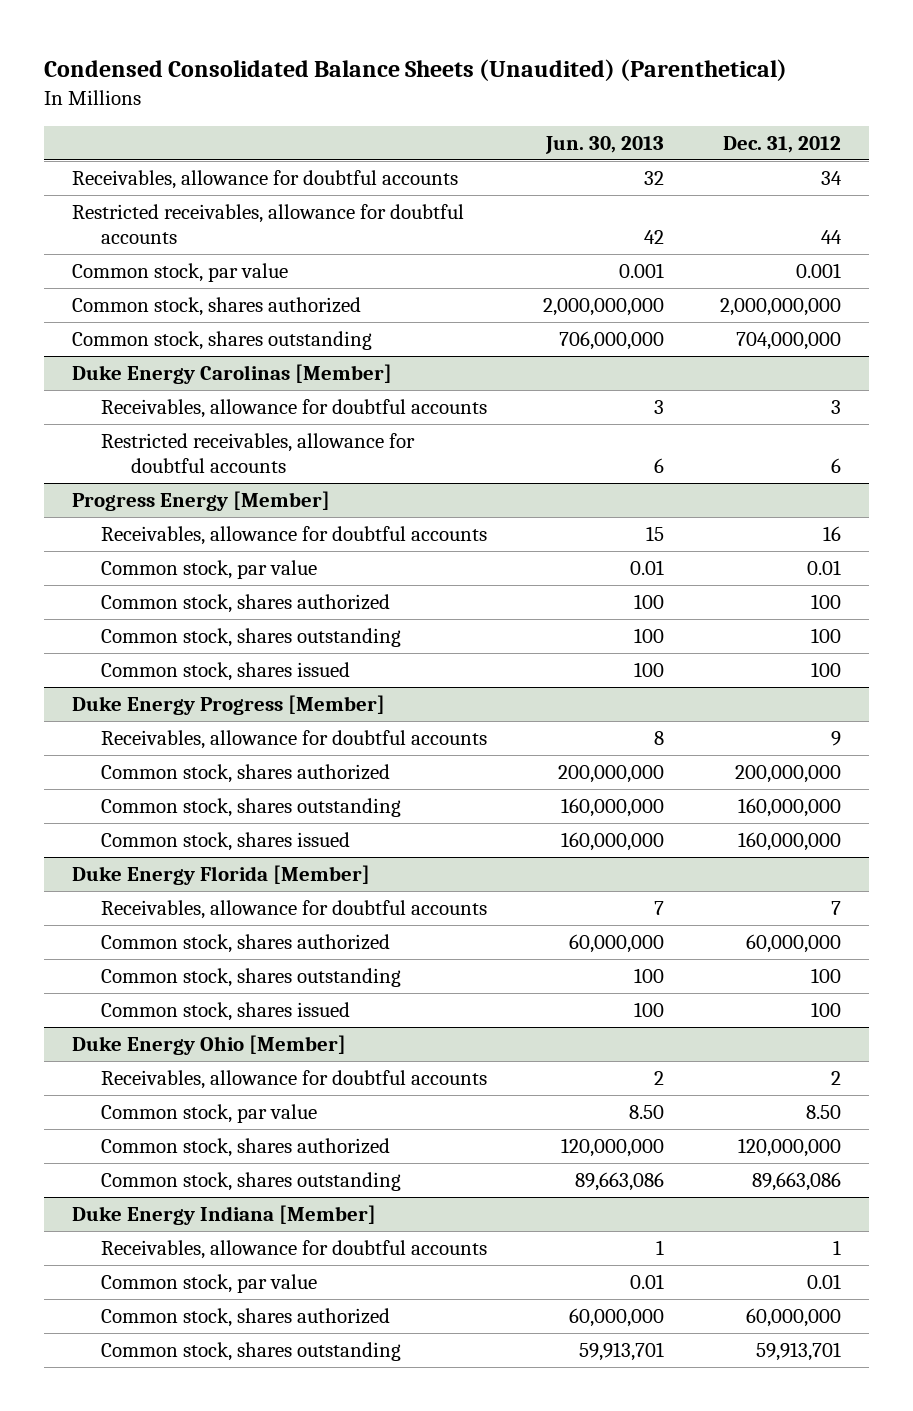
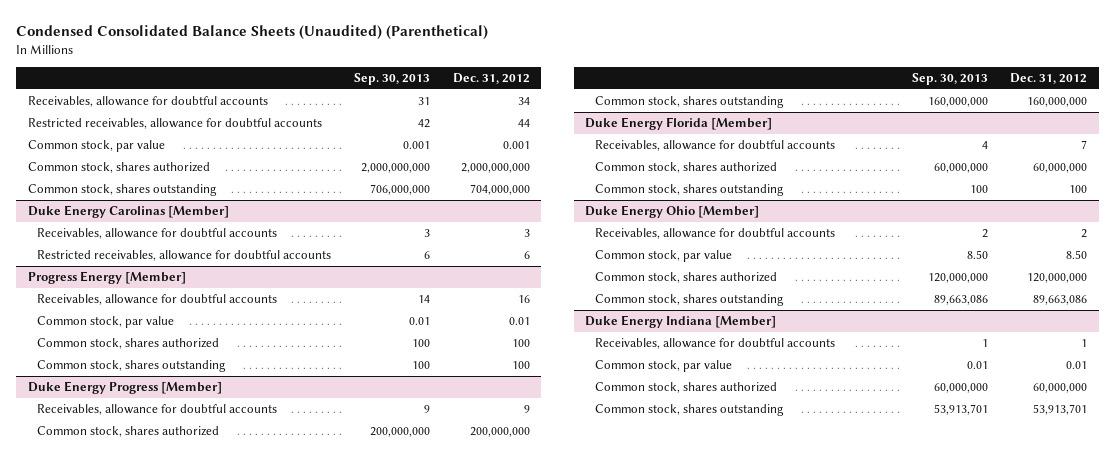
- | Jun. 30, 2013 | Dec. 31, 2012
+ | Sep. 30, 2013 | Dec. 31, 2012
@ Progress Energy [Member]
- Common stock, shares issued | 100 | 100
@ Duke Energy Progress [Member]
- Common stock, shares issued | 160,000,000 | 160,000,000
@ Duke Energy Florida [Member]
- Common stock, shares issued | 100 | 100
@ Duke Energy Indiana [Member]
- Common stock, shares outstanding | 59,913,701 | 59,913,701
+ Common stock, shares outstanding | 53,913,701 | 53,913,701

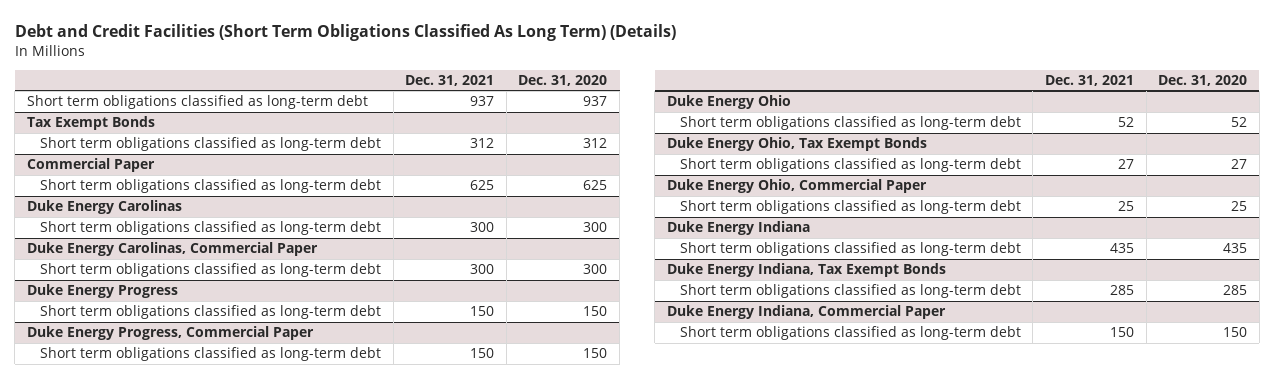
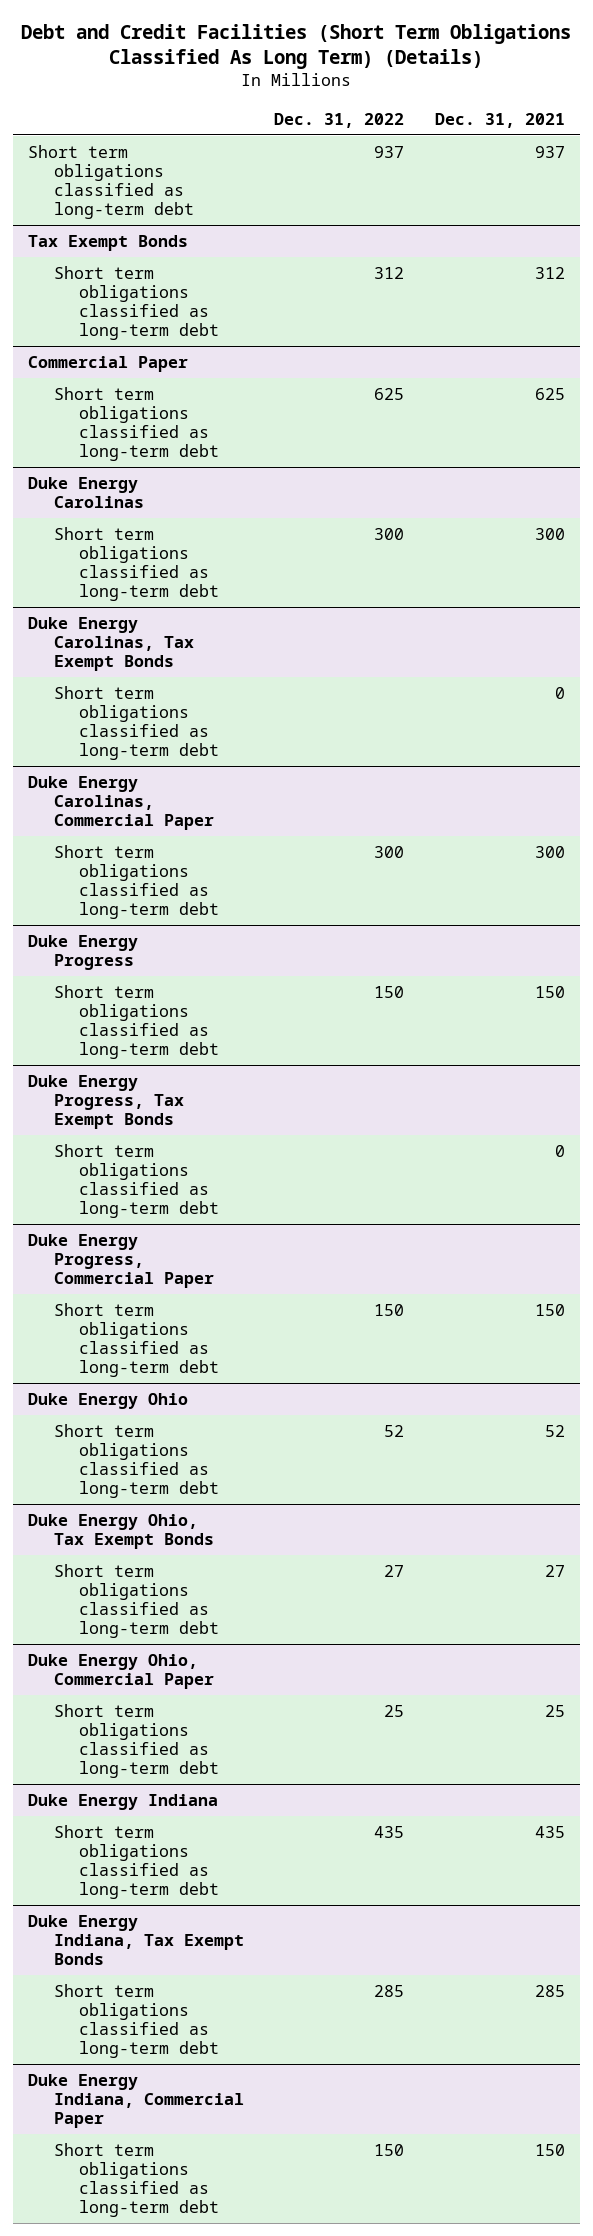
- | Dec. 31, 2021 | Dec. 31, 2020
+ | Dec. 31, 2022 | Dec. 31, 2021
+ Duke Energy Carolinas, Tax Exempt Bonds
+ Short term obligations classified as long-term debt | | 0
+ Duke Energy Progress, Tax Exempt Bonds
+ Short term obligations classified as long-term debt | | 0

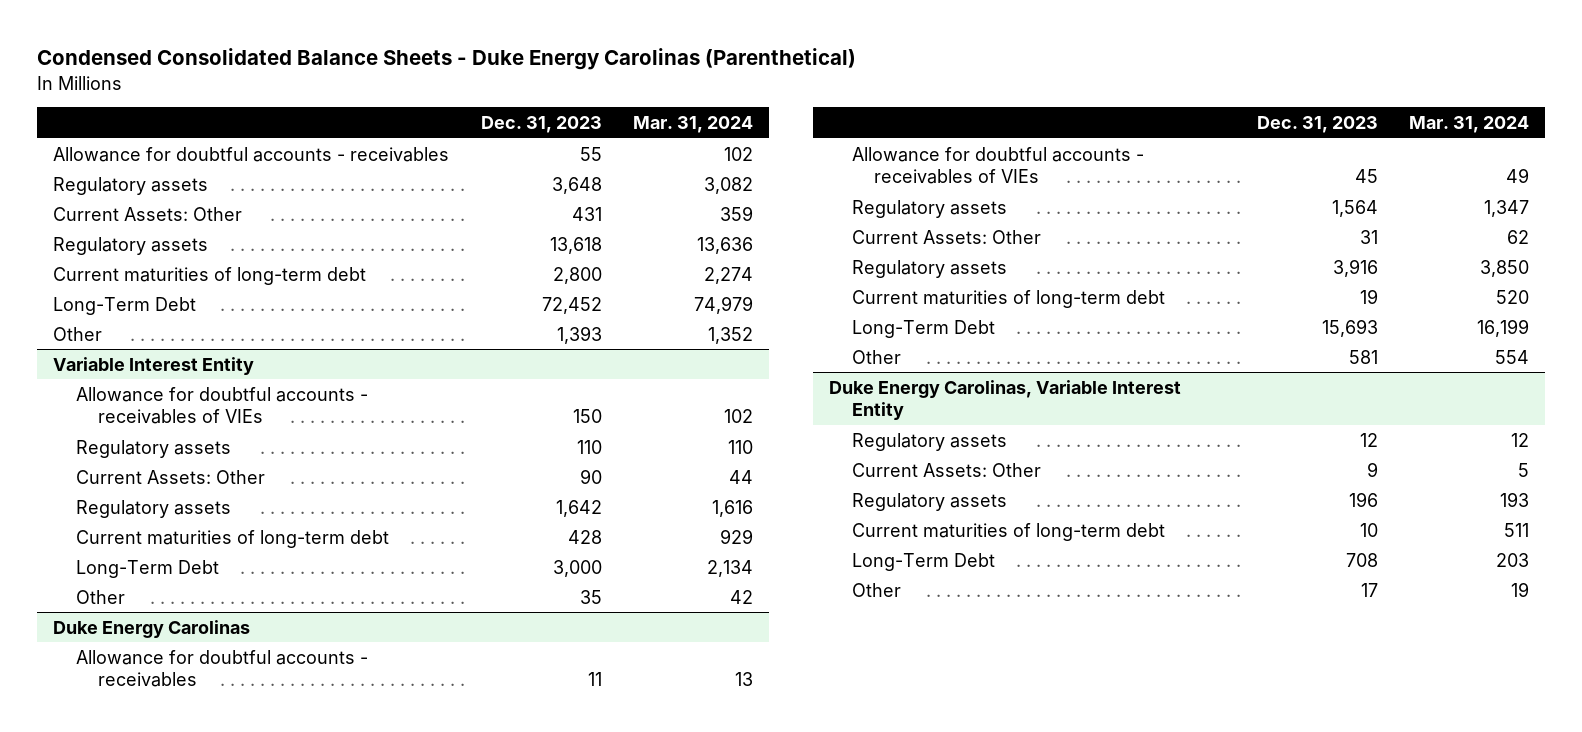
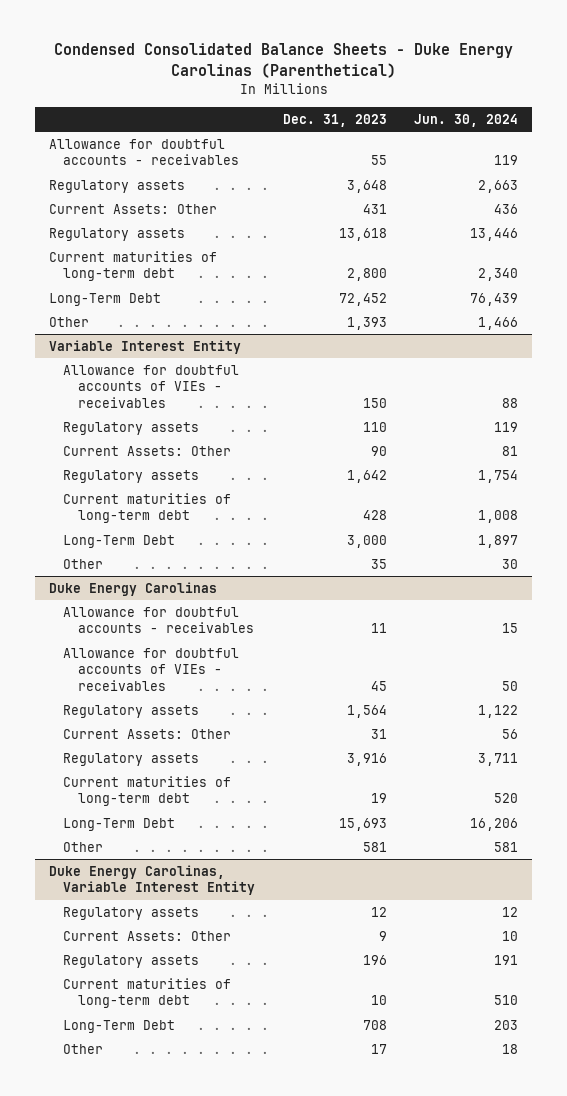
- | Dec. 31, 2023 | Mar. 31, 2024
+ | Dec. 31, 2023 | Jun. 30, 2024
@ Variable Interest Entity
- Allowance for doubtful accounts - receivables of VIEs | 150 | 102
+ Allowance for doubtful accounts of VIEs - receivables | 150 | 88
@ Duke Energy Carolinas
- Allowance for doubtful accounts - receivables of VIEs | 45 | 49
+ Allowance for doubtful accounts of VIEs - receivables | 45 | 50

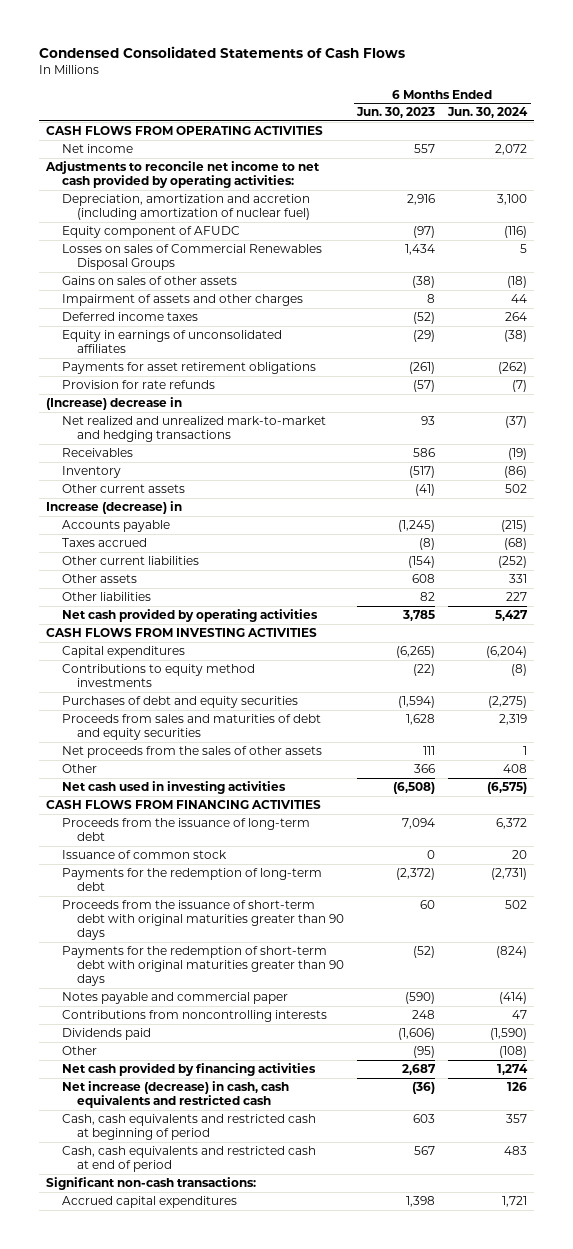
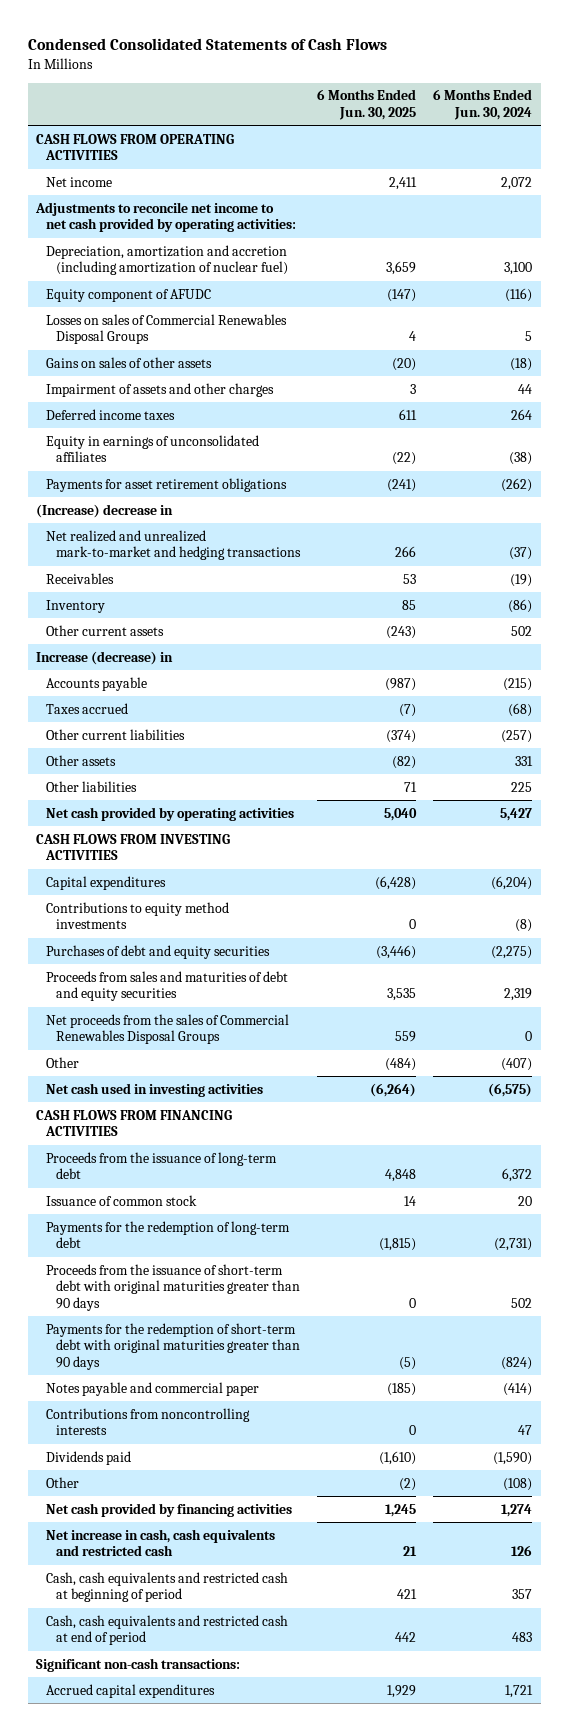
- | 6 Months Ended Jun. 30, 2023 | 6 Months Ended Jun. 30, 2024
+ | 6 Months Ended Jun. 30, 2025 | 6 Months Ended Jun. 30, 2024
- Provision for rate refunds | (57) | (7)
- Other current liabilities | (154) | (252)
+ Other current liabilities | (374) | (257)
- Other liabilities | 82 | 227
+ Other liabilities | 71 | 225
- Net proceeds from the sales of other assets | 111 | 1
- Other | 366 | 408
+ Net proceeds from the sales of Commercial Renewables Disposal Groups | 559 | 0
+ Other | (484) | (407)
- Net increase (decrease) in cash, cash equivalents and restricted cash | (36) | 126
+ Net increase in cash, cash equivalents and restricted cash | 21 | 126

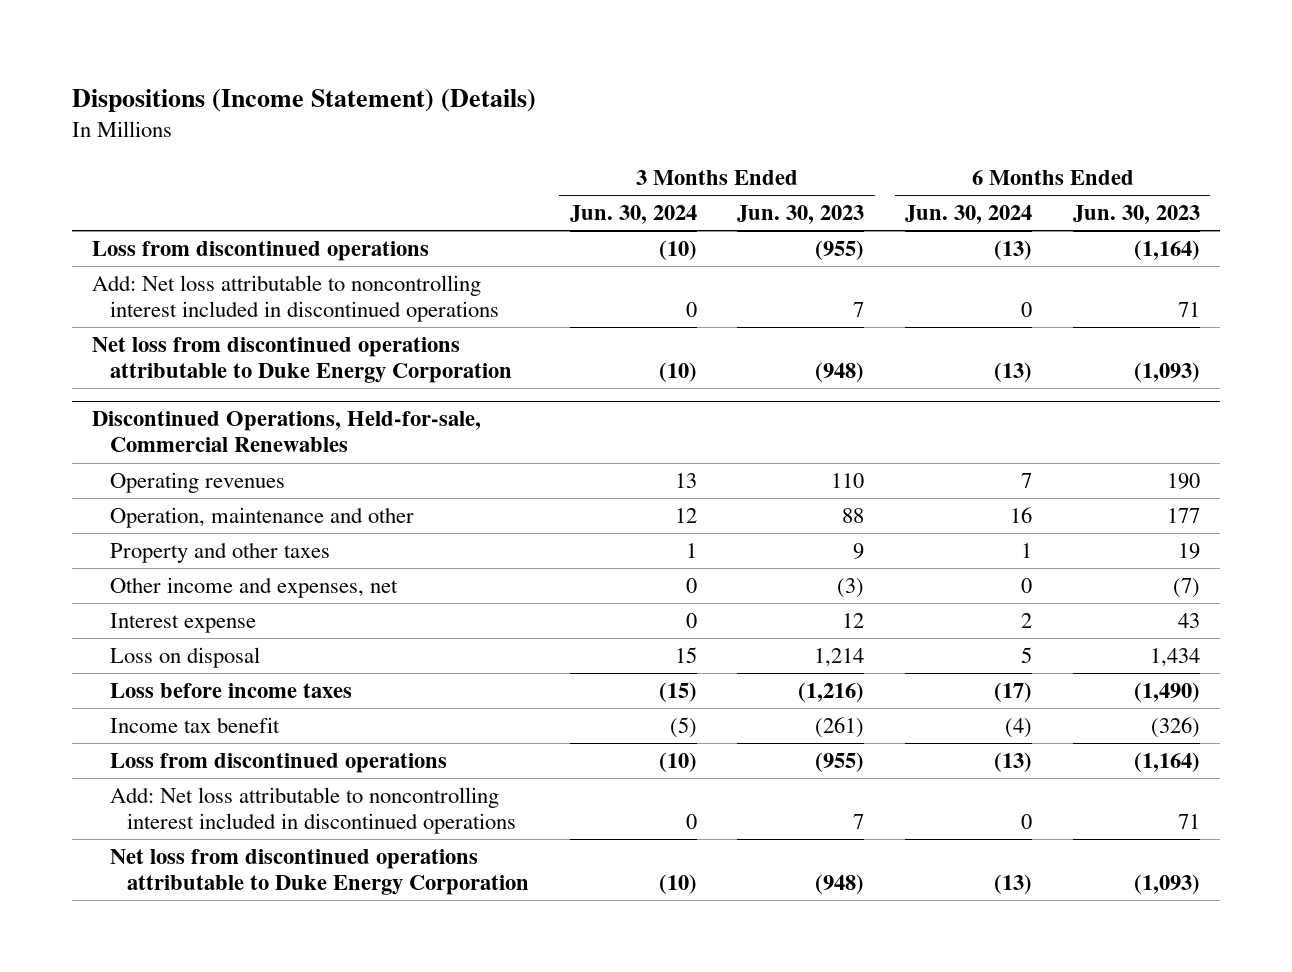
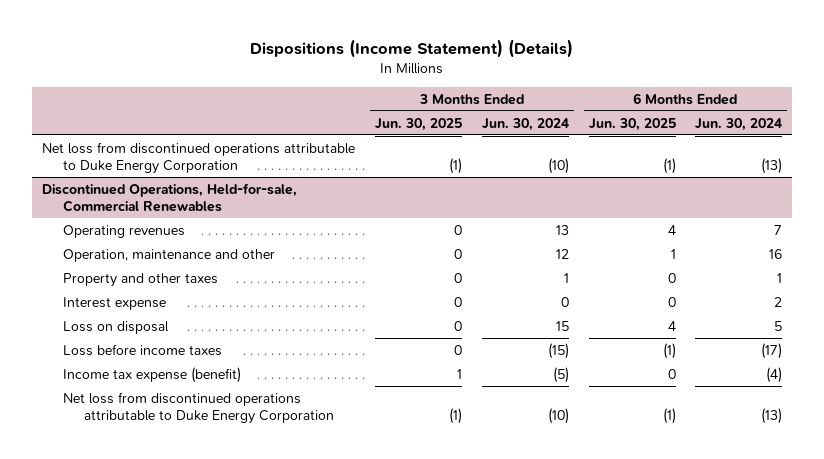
- | 3 Months Ended Jun. 30, 2024 | 3 Months Ended Jun. 30, 2023 | 6 Months Ended Jun. 30, 2024 | 6 Months Ended Jun. 30, 2023
+ | 3 Months Ended Jun. 30, 2025 | 3 Months Ended Jun. 30, 2024 | 6 Months Ended Jun. 30, 2025 | 6 Months Ended Jun. 30, 2024
- Loss from discontinued operations | (10) | (955) | (13) | (1,164)
- Add: Net loss attributable to noncontrolling interest included in discontinued operations | 0 | 7 | 0 | 71
@ Discontinued Operations, Held-for-sale, Commercial Renewables
- Other income and expenses, net | 0 | (3) | 0 | (7)
- Income tax benefit | (5) | (261) | (4) | (326)
- Loss from discontinued operations | (10) | (955) | (13) | (1,164)
- Add: Net loss attributable to noncontrolling interest included in discontinued operations | 0 | 7 | 0 | 71
+ Income tax expense (benefit) | 1 | (5) | 0 | (4)

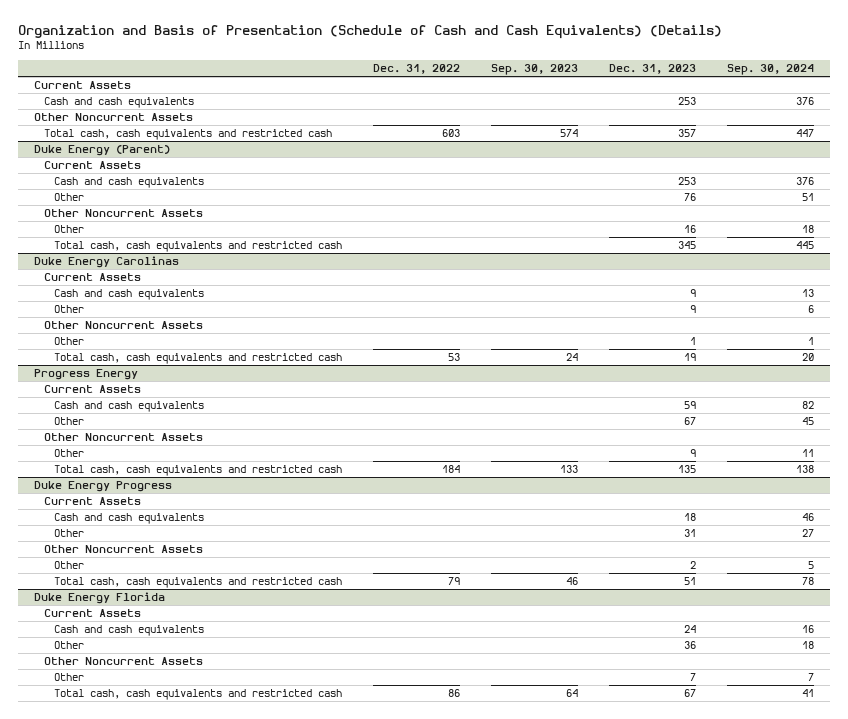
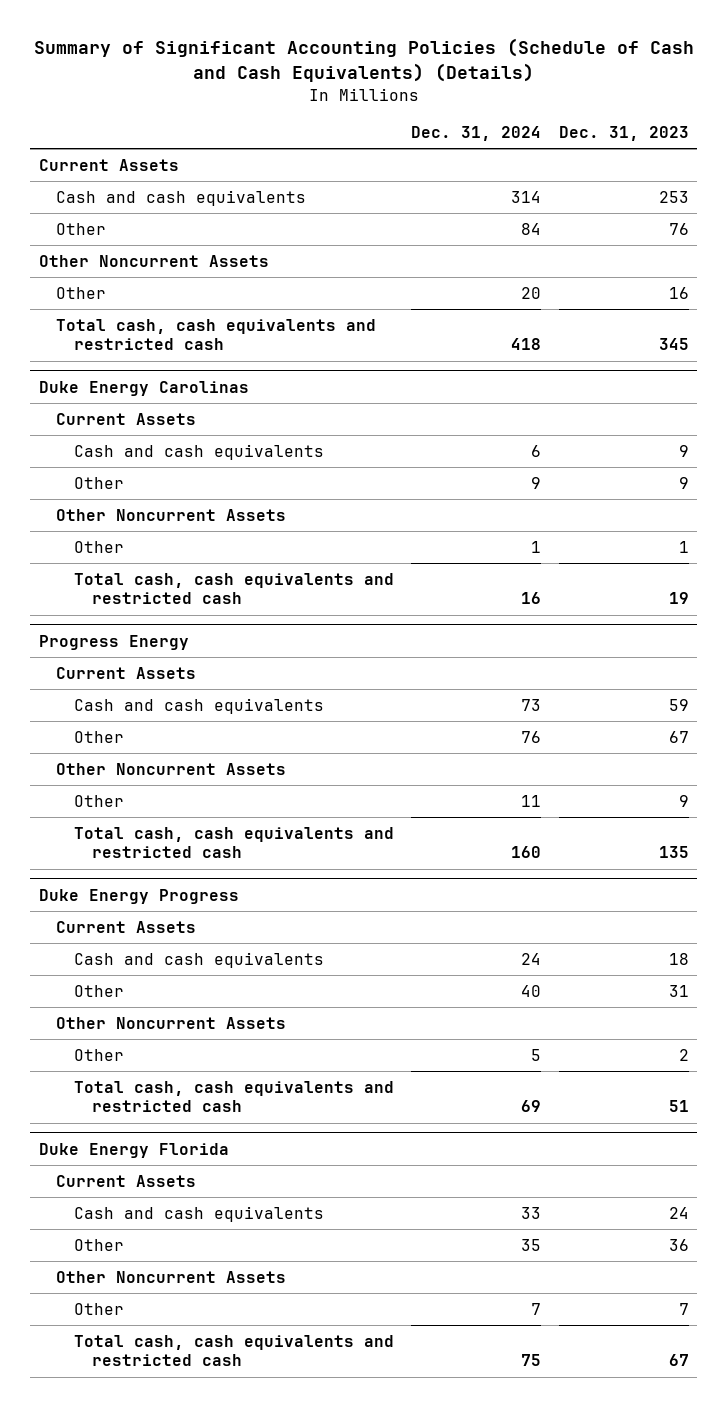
- Organization and Basis of Presentation (Schedule of Cash and Cash Equivalents) (Details)
+ Summary of Significant Accounting Policies (Schedule of Cash and Cash Equivalents) (Details)
- | Dec. 31, 2022 | Sep. 30, 2023 | Dec. 31, 2023 | Sep. 30, 2024
+ | Dec. 31, 2024 | Dec. 31, 2023
- Other Noncurrent Assets
- Total cash, cash equivalents and restricted cash | 603 | 574 | 357 | 447
- Duke Energy (Parent)
- Current Assets
- Cash and cash equivalents | | | 253 | 376

